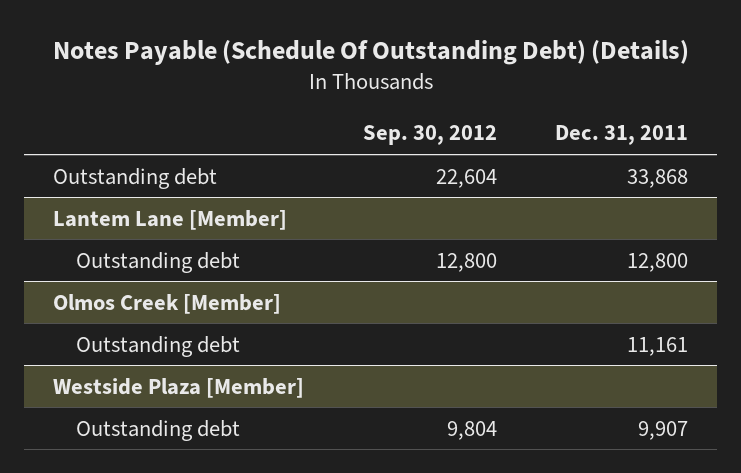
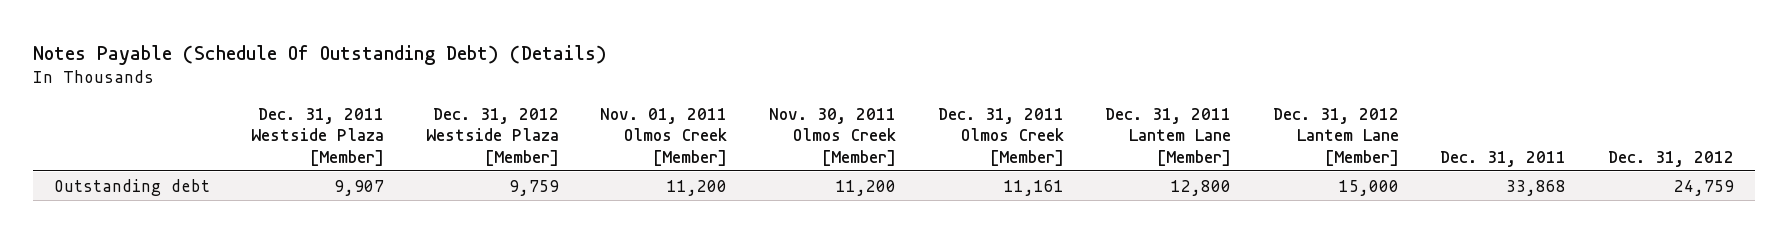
- | Sep. 30, 2012 | Dec. 31, 2011
+ | Dec. 31, 2011 Westside Plaza [Member] | Dec. 31, 2012 Westside Plaza [Member] | Nov. 01, 2011 Olmos Creek [Member] | Nov. 30, 2011 Olmos Creek [Member] | Dec. 31, 2011 Olmos Creek [Member] | Dec. 31, 2011 Lantem Lane [Member] | Dec. 31, 2012 Lantem Lane [Member] | Dec. 31, 2011 | Dec. 31, 2012
- Lantem Lane [Member]
- Outstanding debt | 12,800 | 12,800
- Olmos Creek [Member]
- Outstanding debt | | 11,161
- Westside Plaza [Member]
- Outstanding debt | 9,804 | 9,907

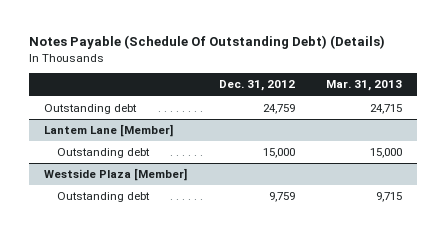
- | Dec. 31, 2011 Westside Plaza [Member] | Dec. 31, 2012 Westside Plaza [Member] | Nov. 01, 2011 Olmos Creek [Member] | Nov. 30, 2011 Olmos Creek [Member] | Dec. 31, 2011 Olmos Creek [Member] | Dec. 31, 2011 Lantem Lane [Member] | Dec. 31, 2012 Lantem Lane [Member] | Dec. 31, 2011 | Dec. 31, 2012
+ | Dec. 31, 2012 | Mar. 31, 2013
+ Lantem Lane [Member]
+ Outstanding debt | 15,000 | 15,000
+ Westside Plaza [Member]
+ Outstanding debt | 9,759 | 9,715

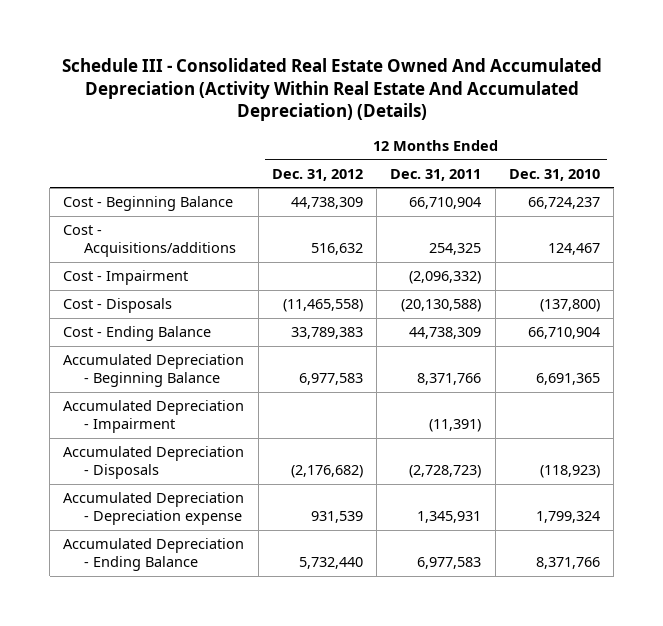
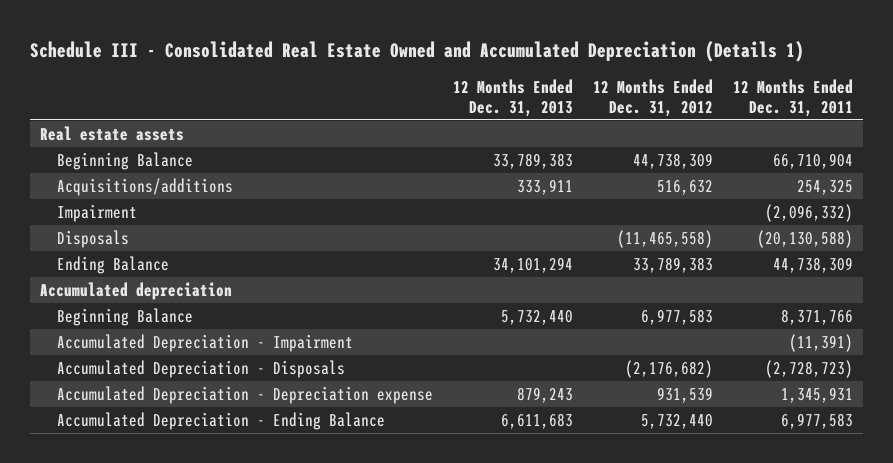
- Schedule III - Consolidated Real Estate Owned And Accumulated Depreciation (Activity Within Real Estate And Accumulated Depreciation) (Details)
+ Schedule III - Consolidated Real Estate Owned and Accumulated Depreciation (Details 1)
- | 12 Months Ended Dec. 31, 2012 | 12 Months Ended Dec. 31, 2011 | 12 Months Ended Dec. 31, 2010
+ | 12 Months Ended Dec. 31, 2013 | 12 Months Ended Dec. 31, 2012 | 12 Months Ended Dec. 31, 2011
- Cost - Beginning Balance | 44,738,309 | 66,710,904 | 66,724,237
- Cost - Acquisitions/additions | 516,632 | 254,325 | 124,467
- Cost - Impairment | | (2,096,332) |
- Cost - Disposals | (11,465,558) | (20,130,588) | (137,800)
- Cost - Ending Balance | 33,789,383 | 44,738,309 | 66,710,904
- Accumulated Depreciation - Beginning Balance | 6,977,583 | 8,371,766 | 6,691,365
+ Real estate assets
+ Beginning Balance | 33,789,383 | 44,738,309 | 66,710,904
+ Acquisitions/additions | 333,911 | 516,632 | 254,325
+ Impairment | | | (2,096,332)
+ Disposals | | (11,465,558) | (20,130,588)
+ Ending Balance | 34,101,294 | 33,789,383 | 44,738,309
+ Accumulated depreciation
+ Beginning Balance | 5,732,440 | 6,977,583 | 8,371,766

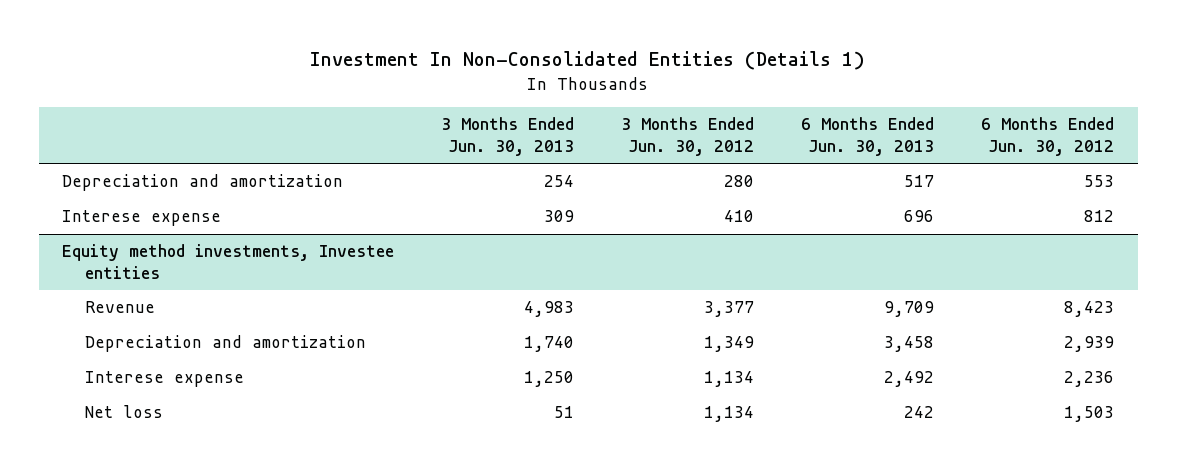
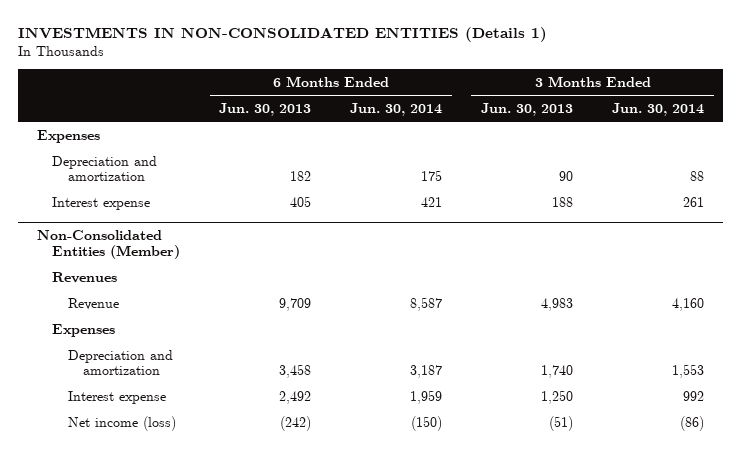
- Investment In Non-Consolidated Entities (Details 1)
+ INVESTMENTS IN NON-CONSOLIDATED ENTITIES (Details 1)
- | 3 Months Ended Jun. 30, 2013 | 3 Months Ended Jun. 30, 2012 | 6 Months Ended Jun. 30, 2013 | 6 Months Ended Jun. 30, 2012
+ | 6 Months Ended Jun. 30, 2013 | 6 Months Ended Jun. 30, 2014 | 3 Months Ended Jun. 30, 2013 | 3 Months Ended Jun. 30, 2014
- Depreciation and amortization | 254 | 280 | 517 | 553
- Interese expense | 309 | 410 | 696 | 812
- Equity method investments, Investee entities
+ Expenses
+ Depreciation and amortization | 182 | 175 | 90 | 88
+ Interest expense | 405 | 421 | 188 | 261
+ Non-Consolidated Entities (Member)
+ Revenues
+ Expenses
- Interese expense | 1,250 | 1,134 | 2,492 | 2,236
- Net loss | 51 | 1,134 | 242 | 1,503
+ Interest expense | 2,492 | 1,959 | 1,250 | 992
+ Net income (loss) | (242) | (150) | (51) | (86)

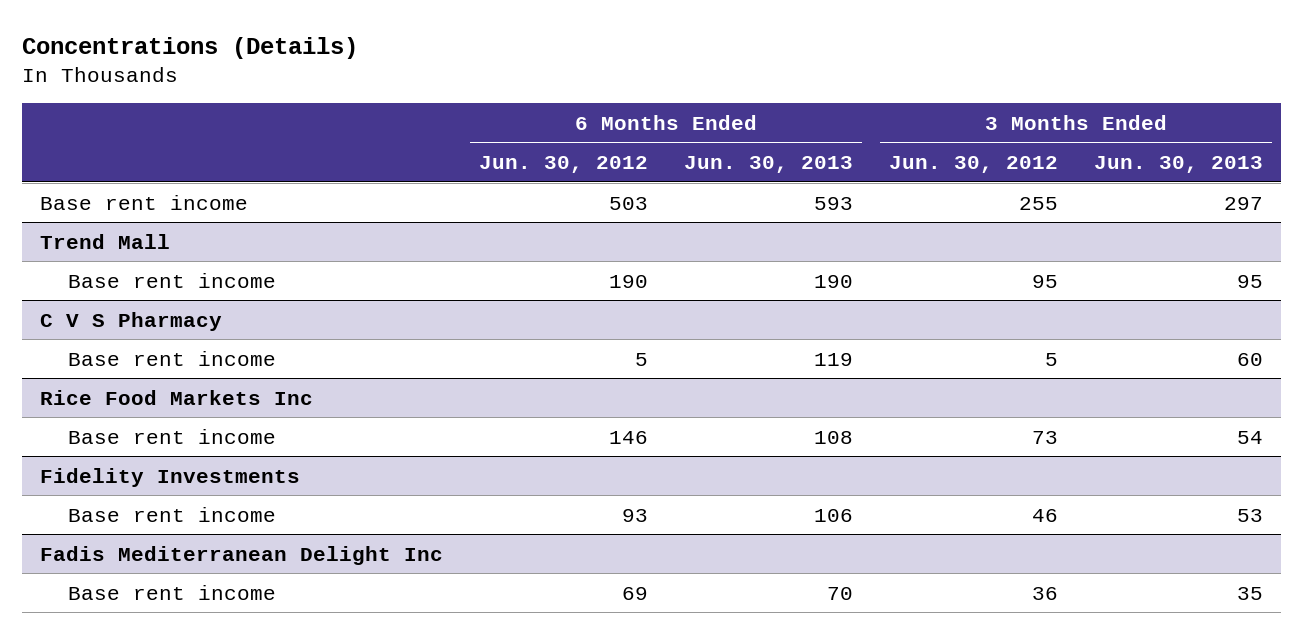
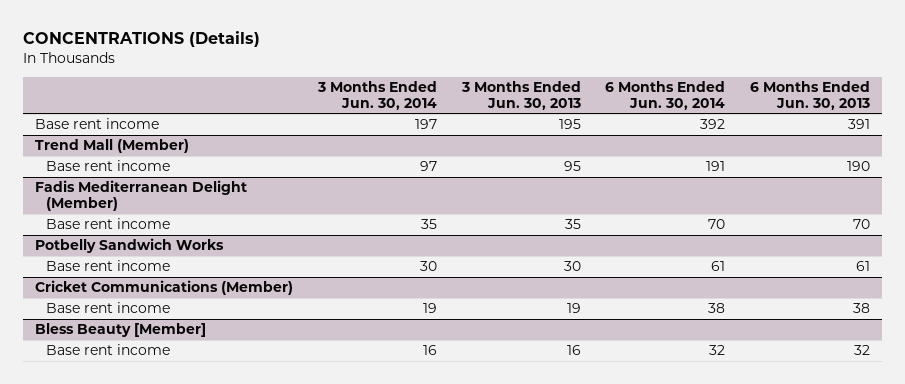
- Concentrations (Details)
+ CONCENTRATIONS (Details)
- | 6 Months Ended Jun. 30, 2012 | 6 Months Ended Jun. 30, 2013 | 3 Months Ended Jun. 30, 2012 | 3 Months Ended Jun. 30, 2013
+ | 3 Months Ended Jun. 30, 2014 | 3 Months Ended Jun. 30, 2013 | 6 Months Ended Jun. 30, 2014 | 6 Months Ended Jun. 30, 2013
- Base rent income | 503 | 593 | 255 | 297
- Trend Mall
+ Base rent income | 197 | 195 | 392 | 391
+ Trend Mall (Member)
- C V S Pharmacy
- Base rent income | 5 | 119 | 5 | 60
- Rice Food Markets Inc
- Base rent income | 146 | 108 | 73 | 54
- Fidelity Investments
- Base rent income | 93 | 106 | 46 | 53
- Fadis Mediterranean Delight Inc
+ Fadis Mediterranean Delight (Member)
+ Potbelly Sandwich Works
+ Base rent income | 30 | 30 | 61 | 61
+ Cricket Communications (Member)
+ Base rent income | 19 | 19 | 38 | 38
+ Bless Beauty [Member]
+ Base rent income | 16 | 16 | 32 | 32

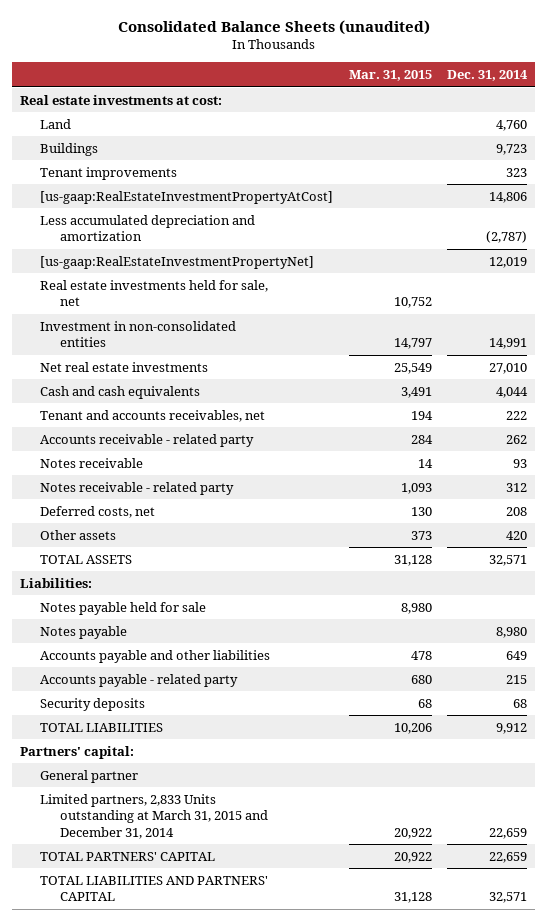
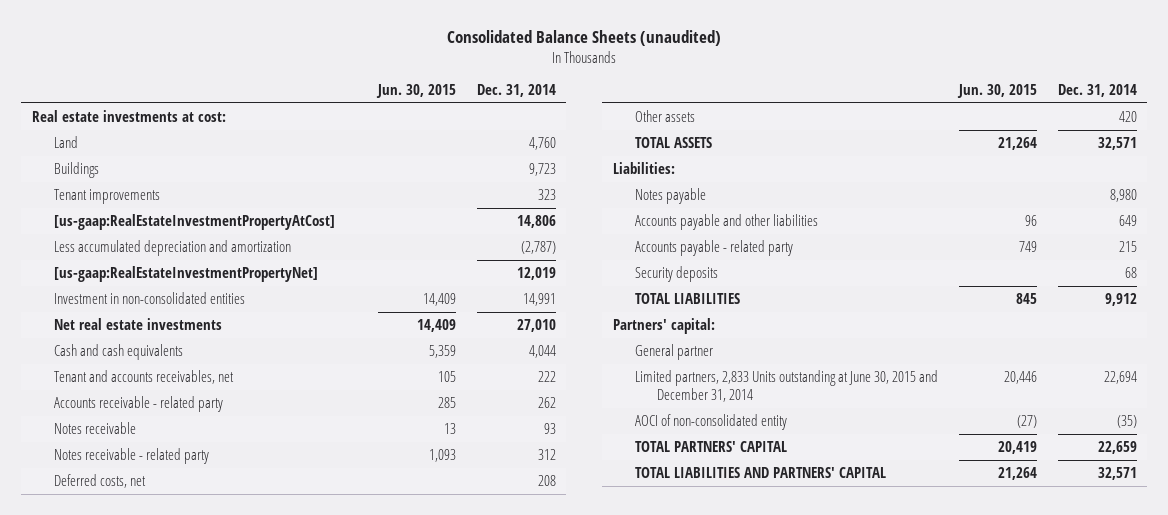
- | Mar. 31, 2015 | Dec. 31, 2014
+ | Jun. 30, 2015 | Dec. 31, 2014
- Real estate investments held for sale, net | 10,752 |
- Notes payable held for sale | 8,980 |
- Limited partners, 2,833 Units outstanding at March 31, 2015 and December 31, 2014 | 20,922 | 22,659
+ Limited partners, 2,833 Units outstanding at June 30, 2015 and December 31, 2014 | 20,446 | 22,694
+ AOCI of non-consolidated entity | (27) | (35)

